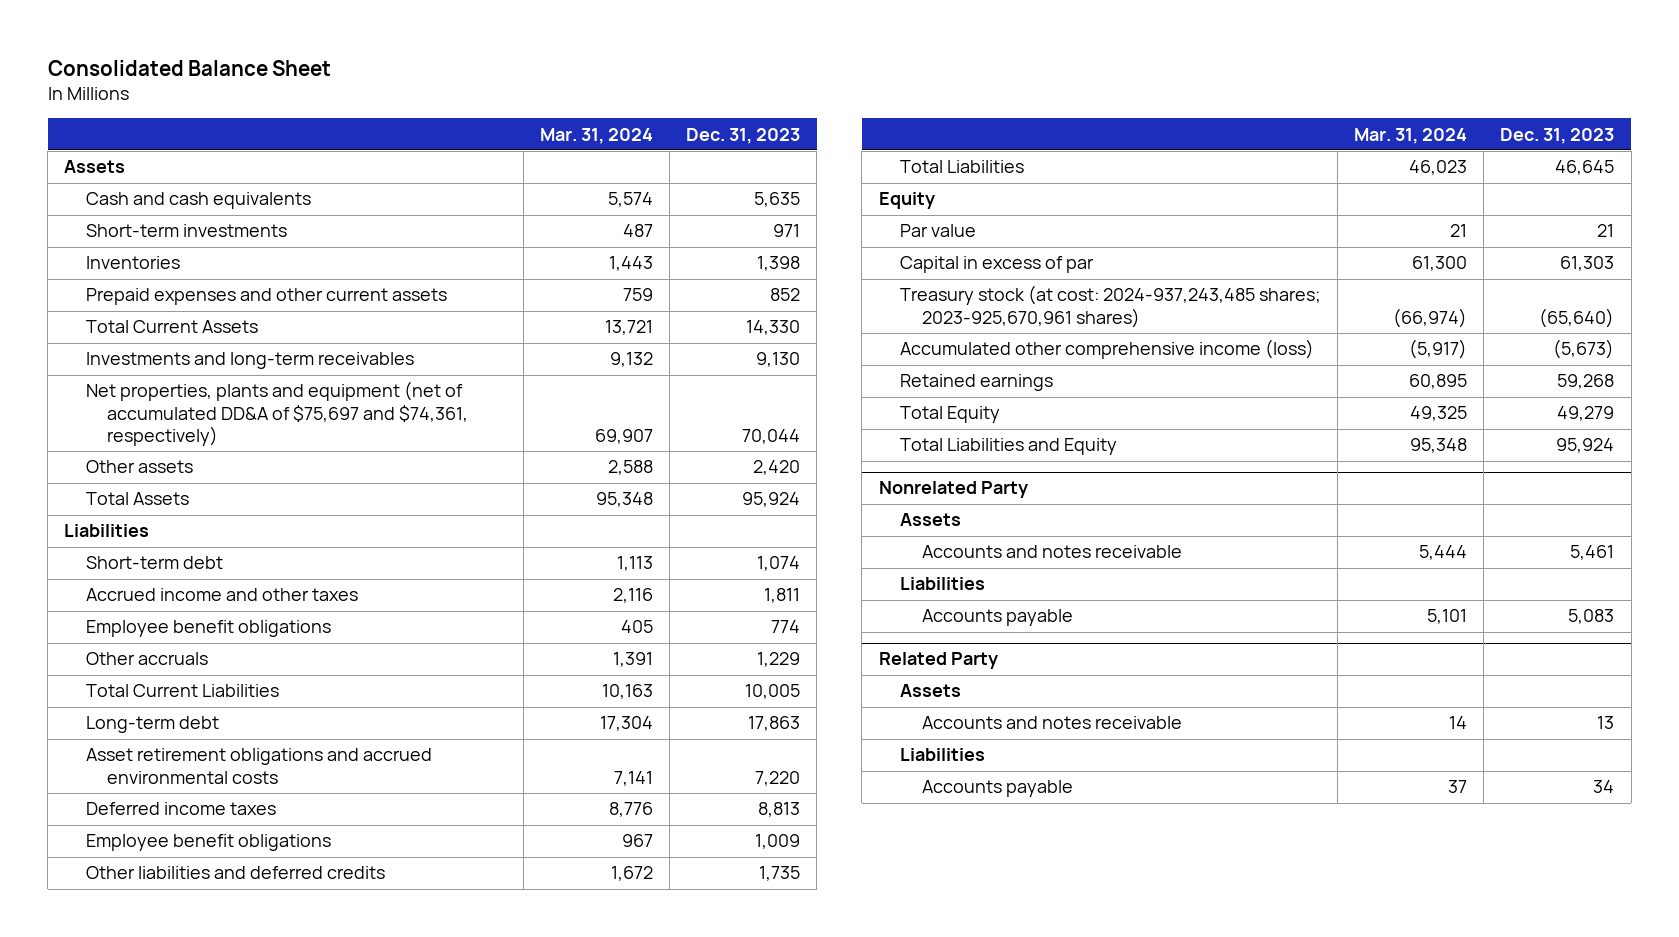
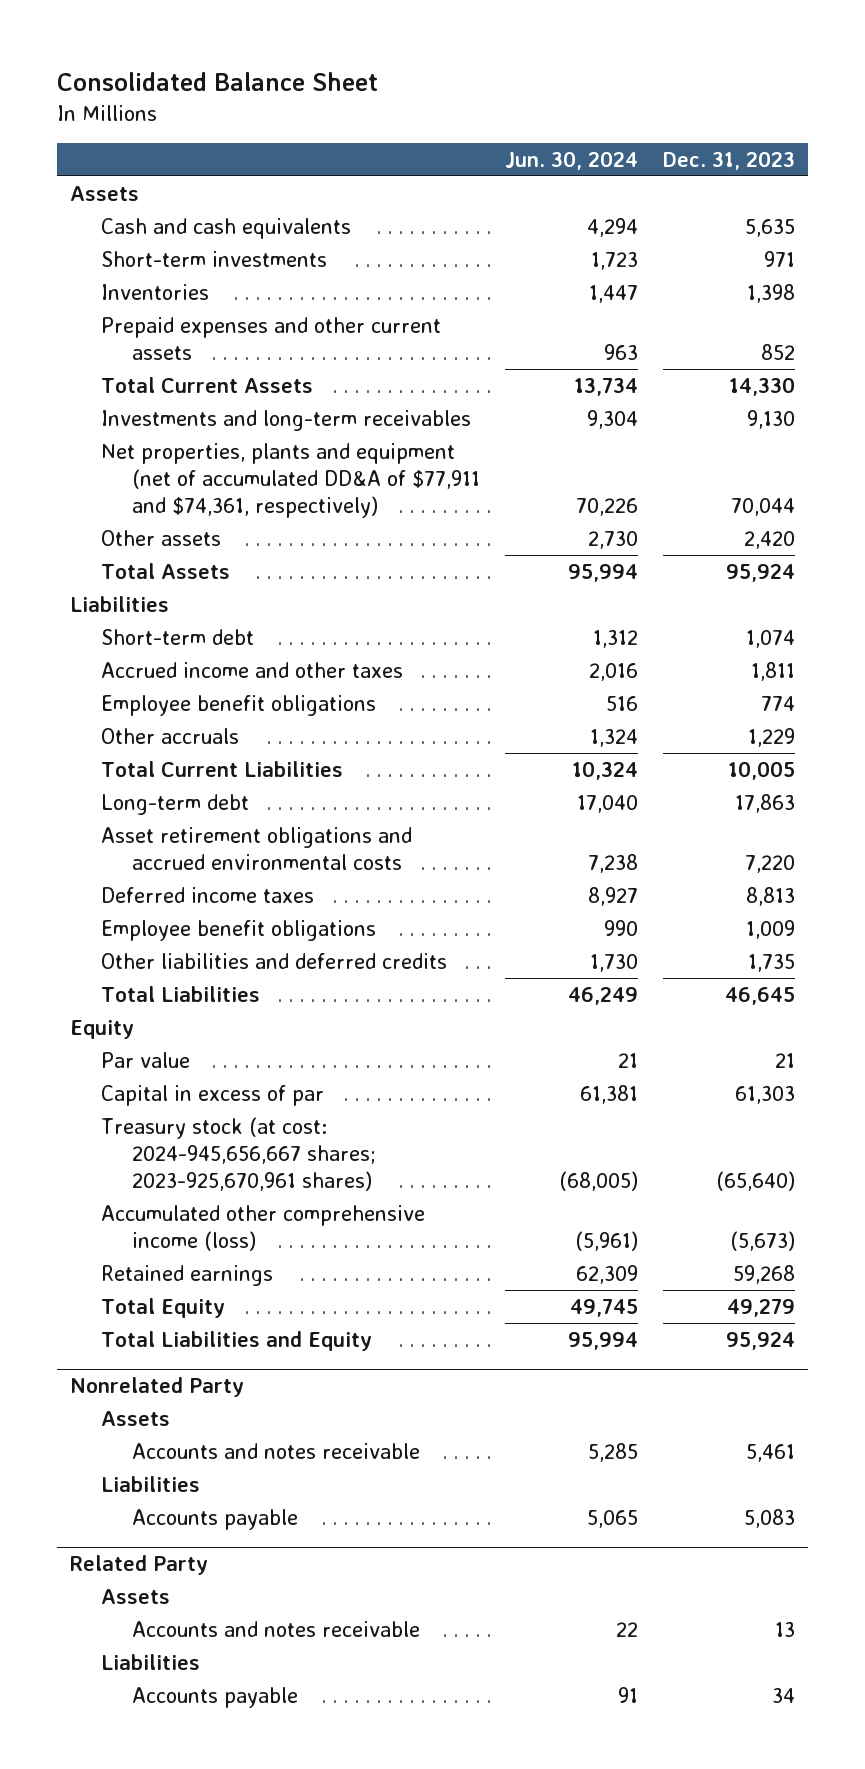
- | Mar. 31, 2024 | Dec. 31, 2023
+ | Jun. 30, 2024 | Dec. 31, 2023
- Net properties, plants and equipment (net of accumulated DD&A of $75,697 and $74,361, respectively) | 69,907 | 70,044
+ Net properties, plants and equipment (net of accumulated DD&A of $77,911 and $74,361, respectively) | 70,226 | 70,044
- Treasury stock (at cost: 2024-937,243,485 shares; 2023-925,670,961 shares) | (66,974) | (65,640)
+ Treasury stock (at cost: 2024-945,656,667 shares; 2023-925,670,961 shares) | (68,005) | (65,640)

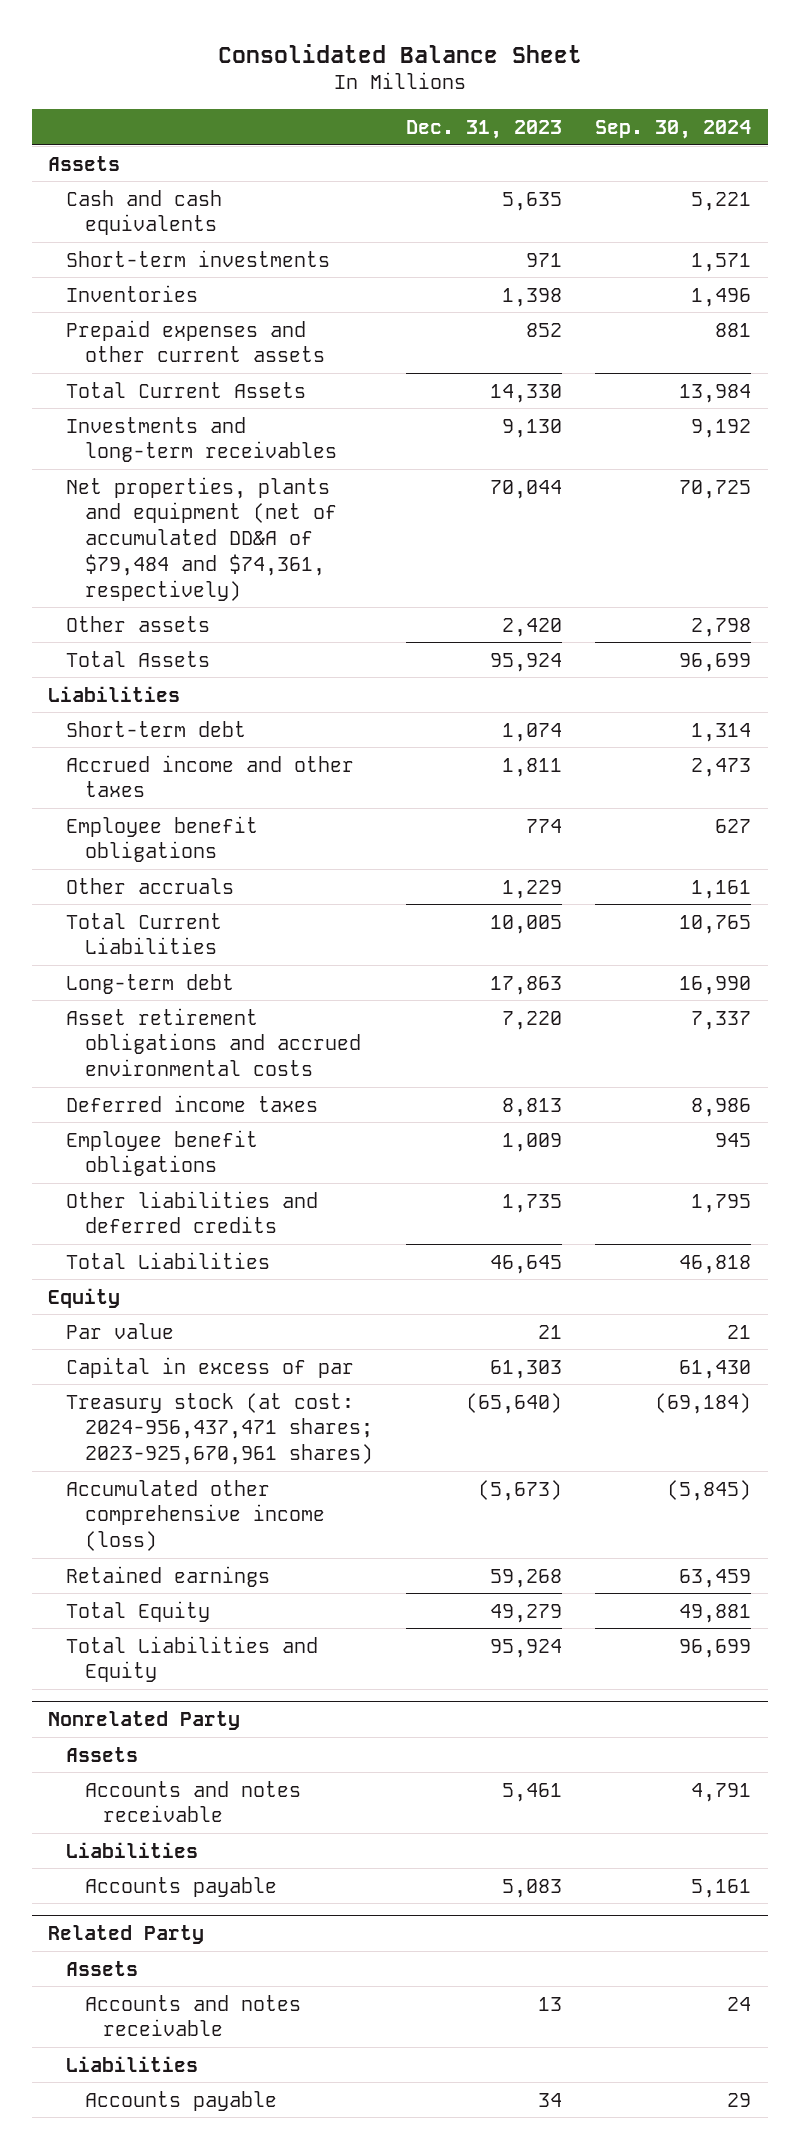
- | Jun. 30, 2024 | Dec. 31, 2023
+ | Dec. 31, 2023 | Sep. 30, 2024
- Net properties, plants and equipment (net of accumulated DD&A of $77,911 and $74,361, respectively) | 70,226 | 70,044
+ Net properties, plants and equipment (net of accumulated DD&A of $79,484 and $74,361, respectively) | 70,044 | 70,725
- Treasury stock (at cost: 2024-945,656,667 shares; 2023-925,670,961 shares) | (68,005) | (65,640)
+ Treasury stock (at cost: 2024-956,437,471 shares; 2023-925,670,961 shares) | (65,640) | (69,184)

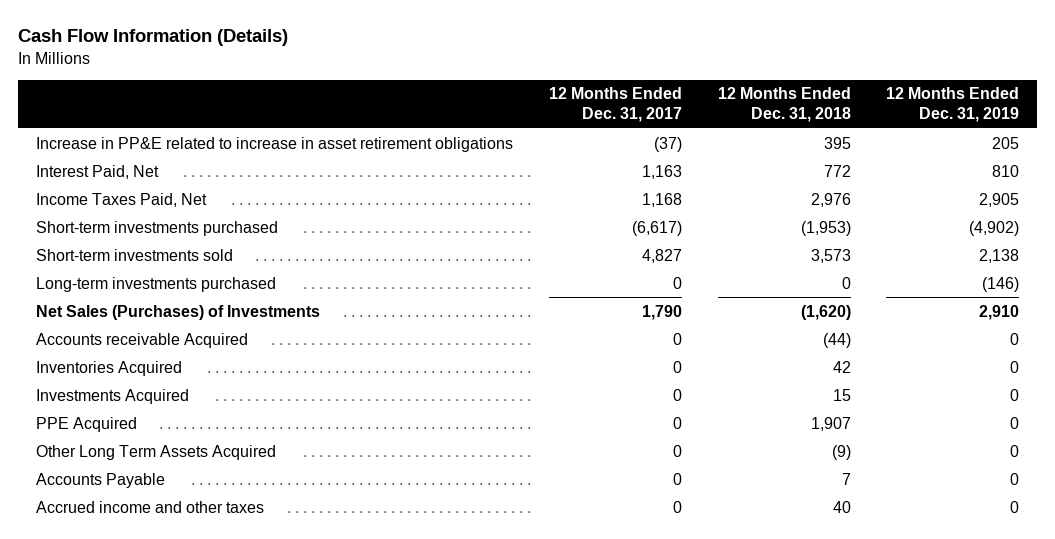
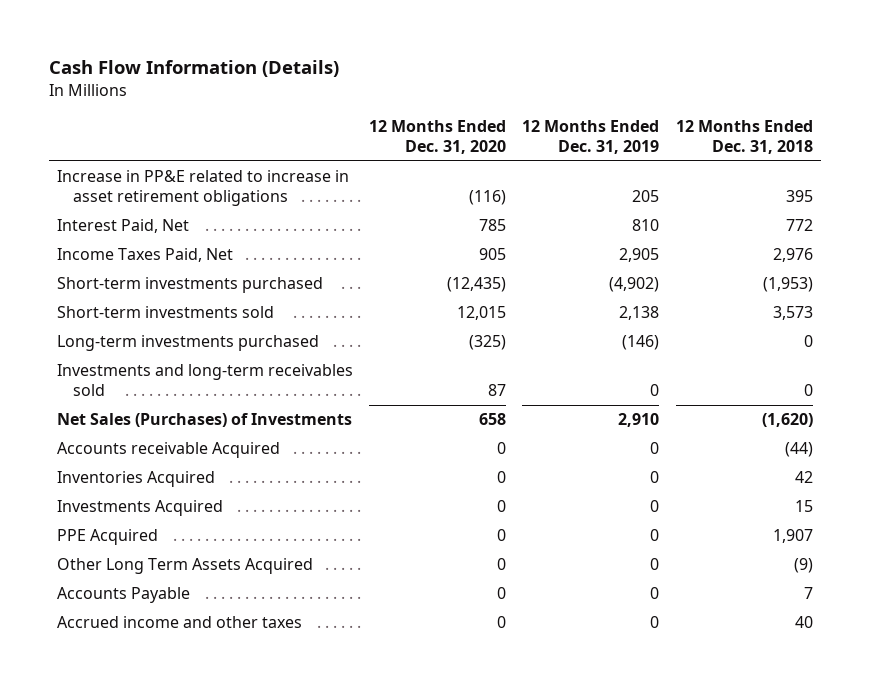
- | 12 Months Ended Dec. 31, 2017 | 12 Months Ended Dec. 31, 2018 | 12 Months Ended Dec. 31, 2019
+ | 12 Months Ended Dec. 31, 2020 | 12 Months Ended Dec. 31, 2019 | 12 Months Ended Dec. 31, 2018
+ Investments and long-term receivables sold | 87 | 0 | 0

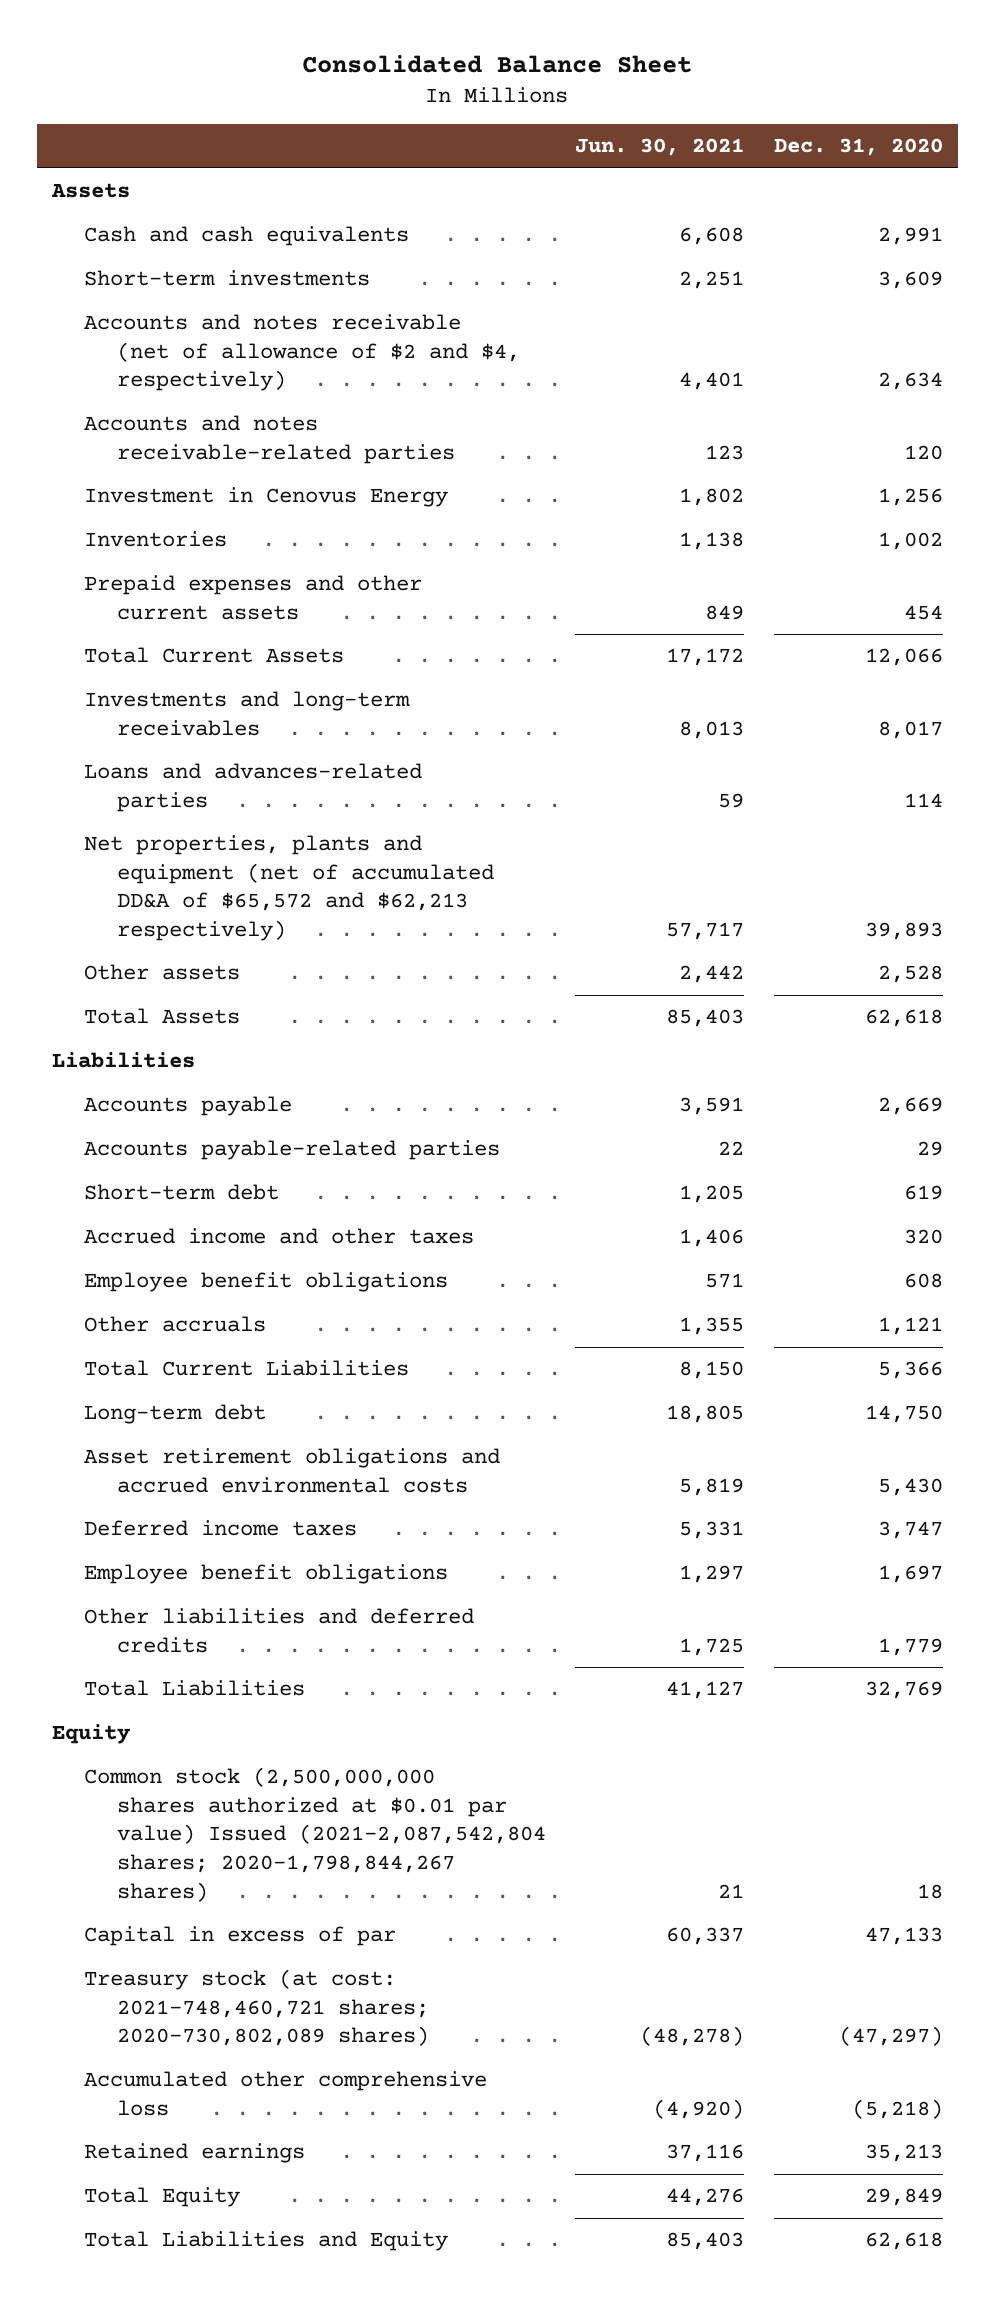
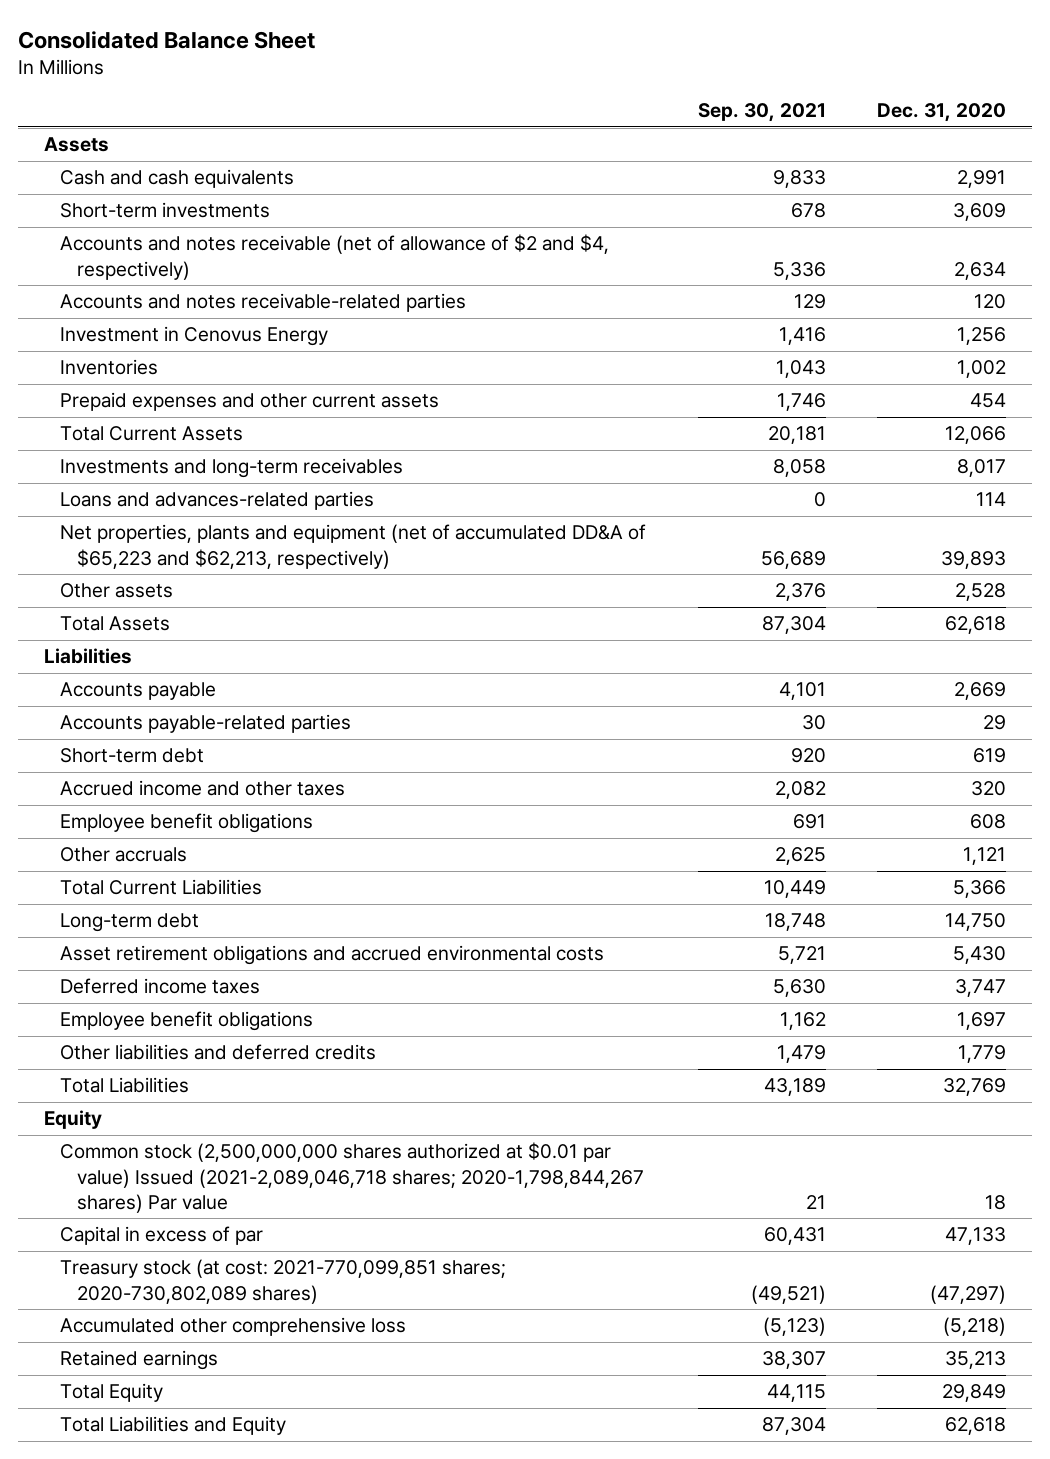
- | Jun. 30, 2021 | Dec. 31, 2020
+ | Sep. 30, 2021 | Dec. 31, 2020
- Net properties, plants and equipment (net of accumulated DD&A of $65,572 and $62,213 respectively) | 57,717 | 39,893
+ Net properties, plants and equipment (net of accumulated DD&A of $65,223 and $62,213, respectively) | 56,689 | 39,893
- Common stock (2,500,000,000 shares authorized at $0.01 par value) Issued (2021-2,087,542,804 shares; 2020-1,798,844,267 shares) | 21 | 18
+ Common stock (2,500,000,000 shares authorized at $0.01 par value) Issued (2021-2,089,046,718 shares; 2020-1,798,844,267 shares) Par value | 21 | 18
- Treasury stock (at cost: 2021-748,460,721 shares; 2020-730,802,089 shares) | (48,278) | (47,297)
+ Treasury stock (at cost: 2021-770,099,851 shares; 2020-730,802,089 shares) | (49,521) | (47,297)

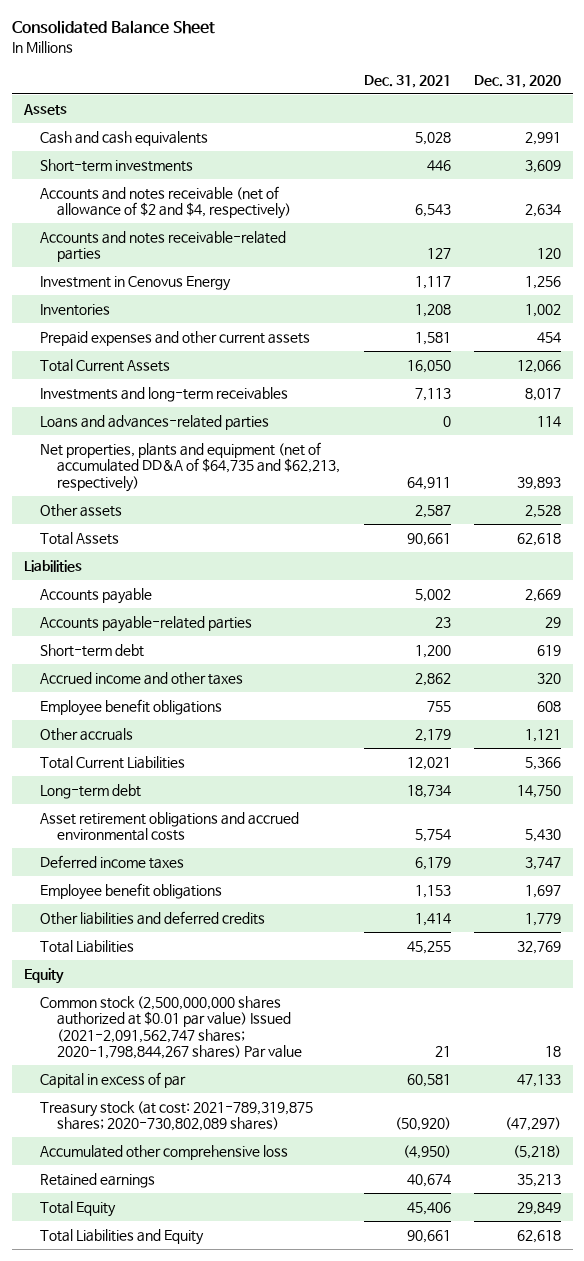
- | Sep. 30, 2021 | Dec. 31, 2020
+ | Dec. 31, 2021 | Dec. 31, 2020
- Net properties, plants and equipment (net of accumulated DD&A of $65,223 and $62,213, respectively) | 56,689 | 39,893
+ Net properties, plants and equipment (net of accumulated DD&A of $64,735 and $62,213, respectively) | 64,911 | 39,893
- Common stock (2,500,000,000 shares authorized at $0.01 par value) Issued (2021-2,089,046,718 shares; 2020-1,798,844,267 shares) Par value | 21 | 18
+ Common stock (2,500,000,000 shares authorized at $0.01 par value) Issued (2021-2,091,562,747 shares; 2020-1,798,844,267 shares) Par value | 21 | 18
- Treasury stock (at cost: 2021-770,099,851 shares; 2020-730,802,089 shares) | (49,521) | (47,297)
+ Treasury stock (at cost: 2021-789,319,875 shares; 2020-730,802,089 shares) | (50,920) | (47,297)

